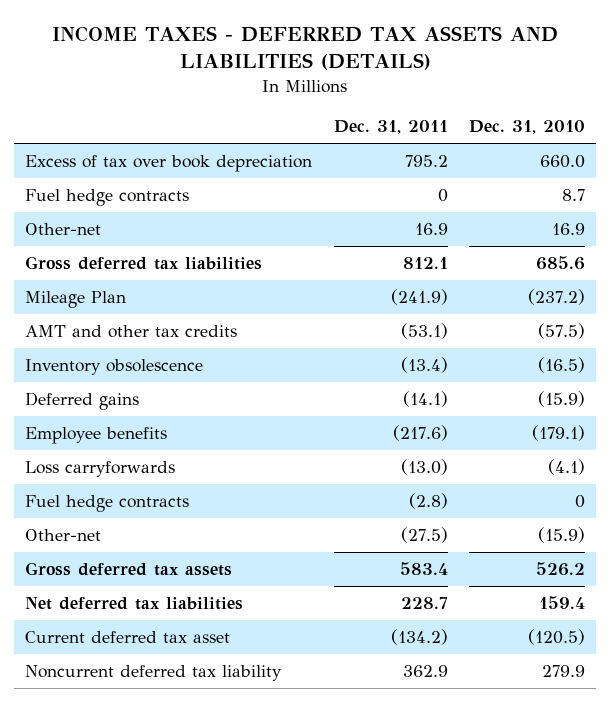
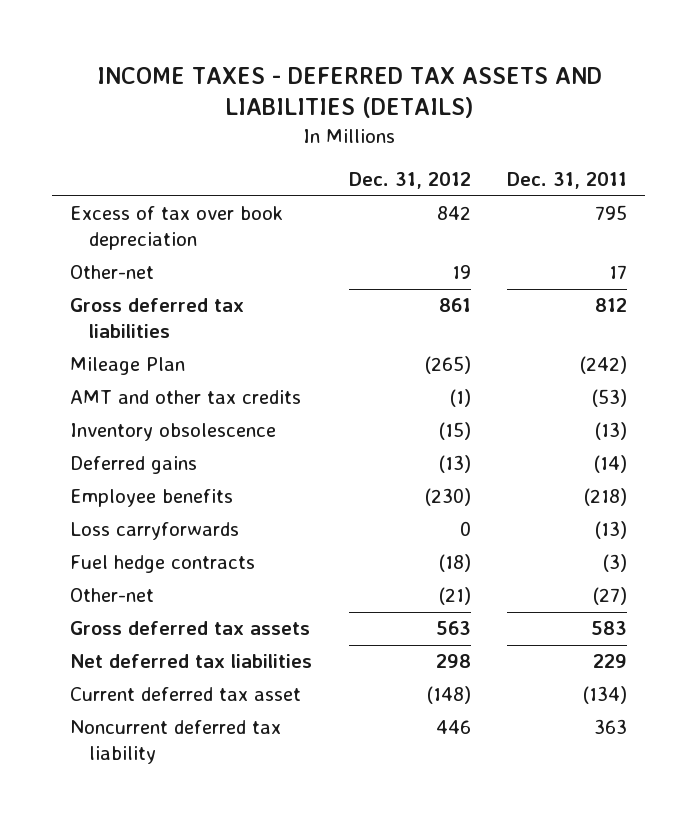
- | Dec. 31, 2011 | Dec. 31, 2010
+ | Dec. 31, 2012 | Dec. 31, 2011
- Excess of tax over book depreciation | 795.2 | 660.0
- Fuel hedge contracts | 0 | 8.7
- Other-net | 16.9 | 16.9
- Gross deferred tax liabilities | 812.1 | 685.6
- Mileage Plan | (241.9) | (237.2)
- AMT and other tax credits | (53.1) | (57.5)
- Inventory obsolescence | (13.4) | (16.5)
- Deferred gains | (14.1) | (15.9)
- Employee benefits | (217.6) | (179.1)
- Loss carryforwards | (13.0) | (4.1)
- Fuel hedge contracts | (2.8) | 0
- Other-net | (27.5) | (15.9)
- Gross deferred tax assets | 583.4 | 526.2
- Net deferred tax liabilities | 228.7 | 159.4
- Current deferred tax asset | (134.2) | (120.5)
- Noncurrent deferred tax liability | 362.9 | 279.9
+ Excess of tax over book depreciation | 842 | 795
+ Other-net | 19 | 17
+ Gross deferred tax liabilities | 861 | 812
+ Mileage Plan | (265) | (242)
+ AMT and other tax credits | (1) | (53)
+ Inventory obsolescence | (15) | (13)
+ Deferred gains | (13) | (14)
+ Employee benefits | (230) | (218)
+ Loss carryforwards | 0 | (13)
+ Fuel hedge contracts | (18) | (3)
+ Other-net | (21) | (27)
+ Gross deferred tax assets | 563 | 583
+ Net deferred tax liabilities | 298 | 229
+ Current deferred tax asset | (148) | (134)
+ Noncurrent deferred tax liability | 446 | 363

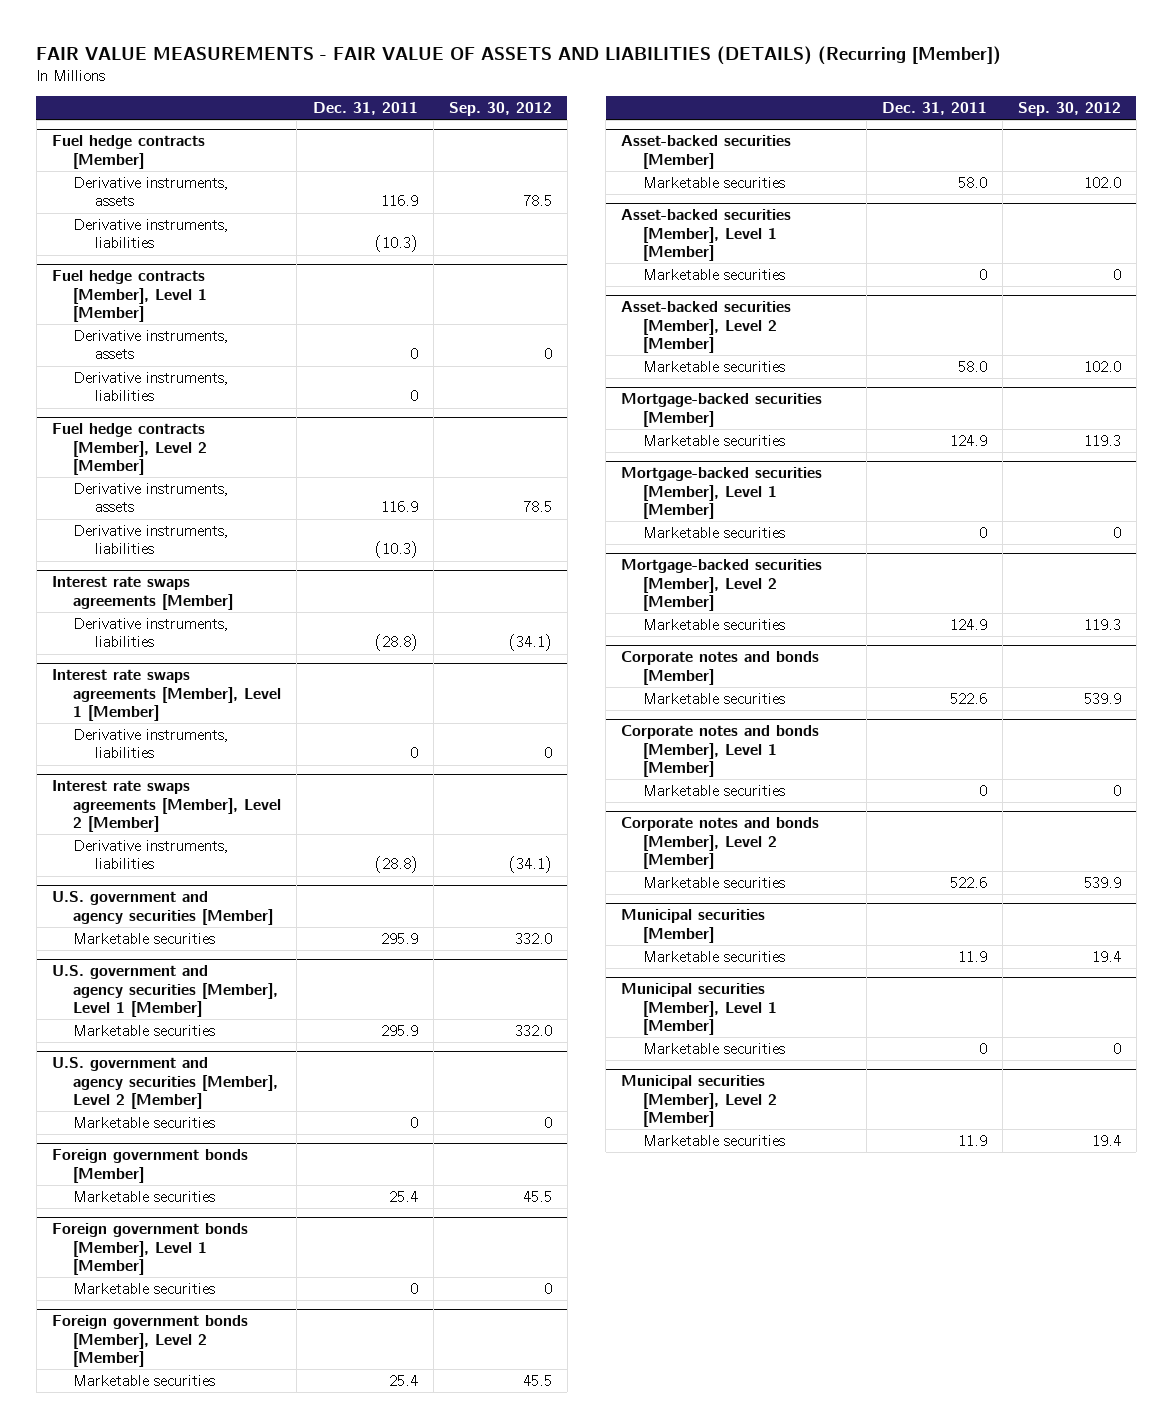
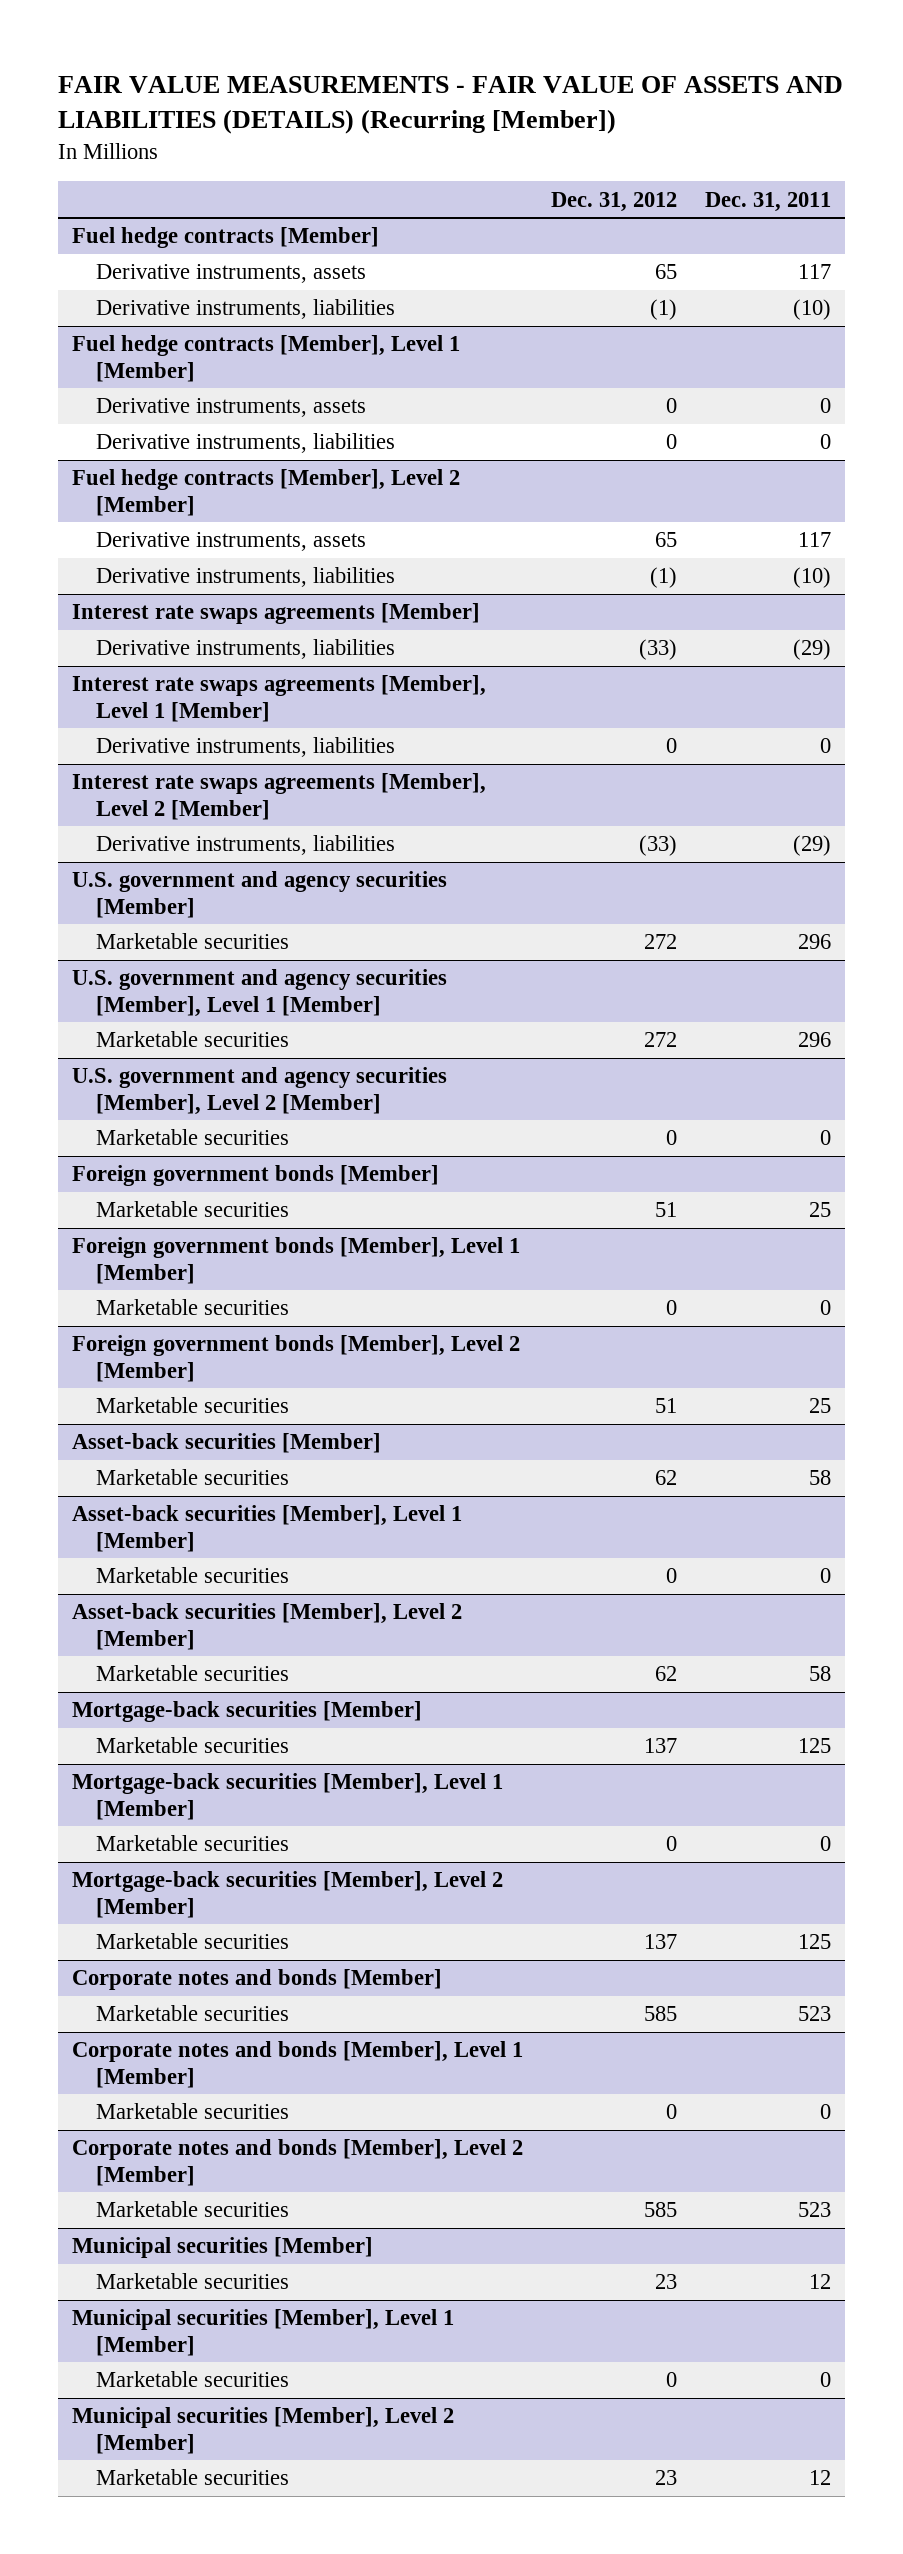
- | Dec. 31, 2011 | Sep. 30, 2012
+ | Dec. 31, 2012 | Dec. 31, 2011
@ Fuel hedge contracts [Member]
- Derivative instruments, assets | 116.9 | 78.5
- Derivative instruments, liabilities | (10.3) |
+ Derivative instruments, assets | 65 | 117
+ Derivative instruments, liabilities | (1) | (10)
@ Fuel hedge contracts [Member], Level 2 [Member]
- Derivative instruments, assets | 116.9 | 78.5
- Derivative instruments, liabilities | (10.3) |
+ Derivative instruments, assets | 65 | 117
+ Derivative instruments, liabilities | (1) | (10)
@ Interest rate swaps agreements [Member]
- Derivative instruments, liabilities | (28.8) | (34.1)
+ Derivative instruments, liabilities | (33) | (29)
@ Interest rate swaps agreements [Member], Level 2 [Member]
- Derivative instruments, liabilities | (28.8) | (34.1)
+ Derivative instruments, liabilities | (33) | (29)
@ U.S. government and agency securities [Member]
- Marketable securities | 295.9 | 332.0
+ Marketable securities | 272 | 296
@ U.S. government and agency securities [Member], Level 1 [Member]
- Marketable securities | 295.9 | 332.0
+ Marketable securities | 272 | 296
@ Foreign government bonds [Member]
- Marketable securities | 25.4 | 45.5
+ Marketable securities | 51 | 25
@ Foreign government bonds [Member], Level 2 [Member]
- Marketable securities | 25.4 | 45.5
- Asset-backed securities [Member]
- Marketable securities | 58.0 | 102.0
- Asset-backed securities [Member], Level 1 [Member]
@ Foreign government bonds [Member], Level 2 [Member]
+ Marketable securities | 51 | 25
+ Asset-back securities [Member]
+ Marketable securities | 62 | 58
+ Asset-back securities [Member], Level 1 [Member]
- Asset-backed securities [Member], Level 2 [Member]
- Marketable securities | 58.0 | 102.0
- Mortgage-backed securities [Member]
- Marketable securities | 124.9 | 119.3
- Mortgage-backed securities [Member], Level 1 [Member]
+ Asset-back securities [Member], Level 2 [Member]
+ Marketable securities | 62 | 58
+ Mortgage-back securities [Member]
+ Marketable securities | 137 | 125
+ Mortgage-back securities [Member], Level 1 [Member]
- Mortgage-backed securities [Member], Level 2 [Member]
- Marketable securities | 124.9 | 119.3
+ Mortgage-back securities [Member], Level 2 [Member]
+ Marketable securities | 137 | 125
@ Corporate notes and bonds [Member]
- Marketable securities | 522.6 | 539.9
+ Marketable securities | 585 | 523
@ Corporate notes and bonds [Member], Level 2 [Member]
- Marketable securities | 522.6 | 539.9
+ Marketable securities | 585 | 523
@ Municipal securities [Member]
- Marketable securities | 11.9 | 19.4
+ Marketable securities | 23 | 12
@ Municipal securities [Member], Level 2 [Member]
- Marketable securities | 11.9 | 19.4
+ Marketable securities | 23 | 12

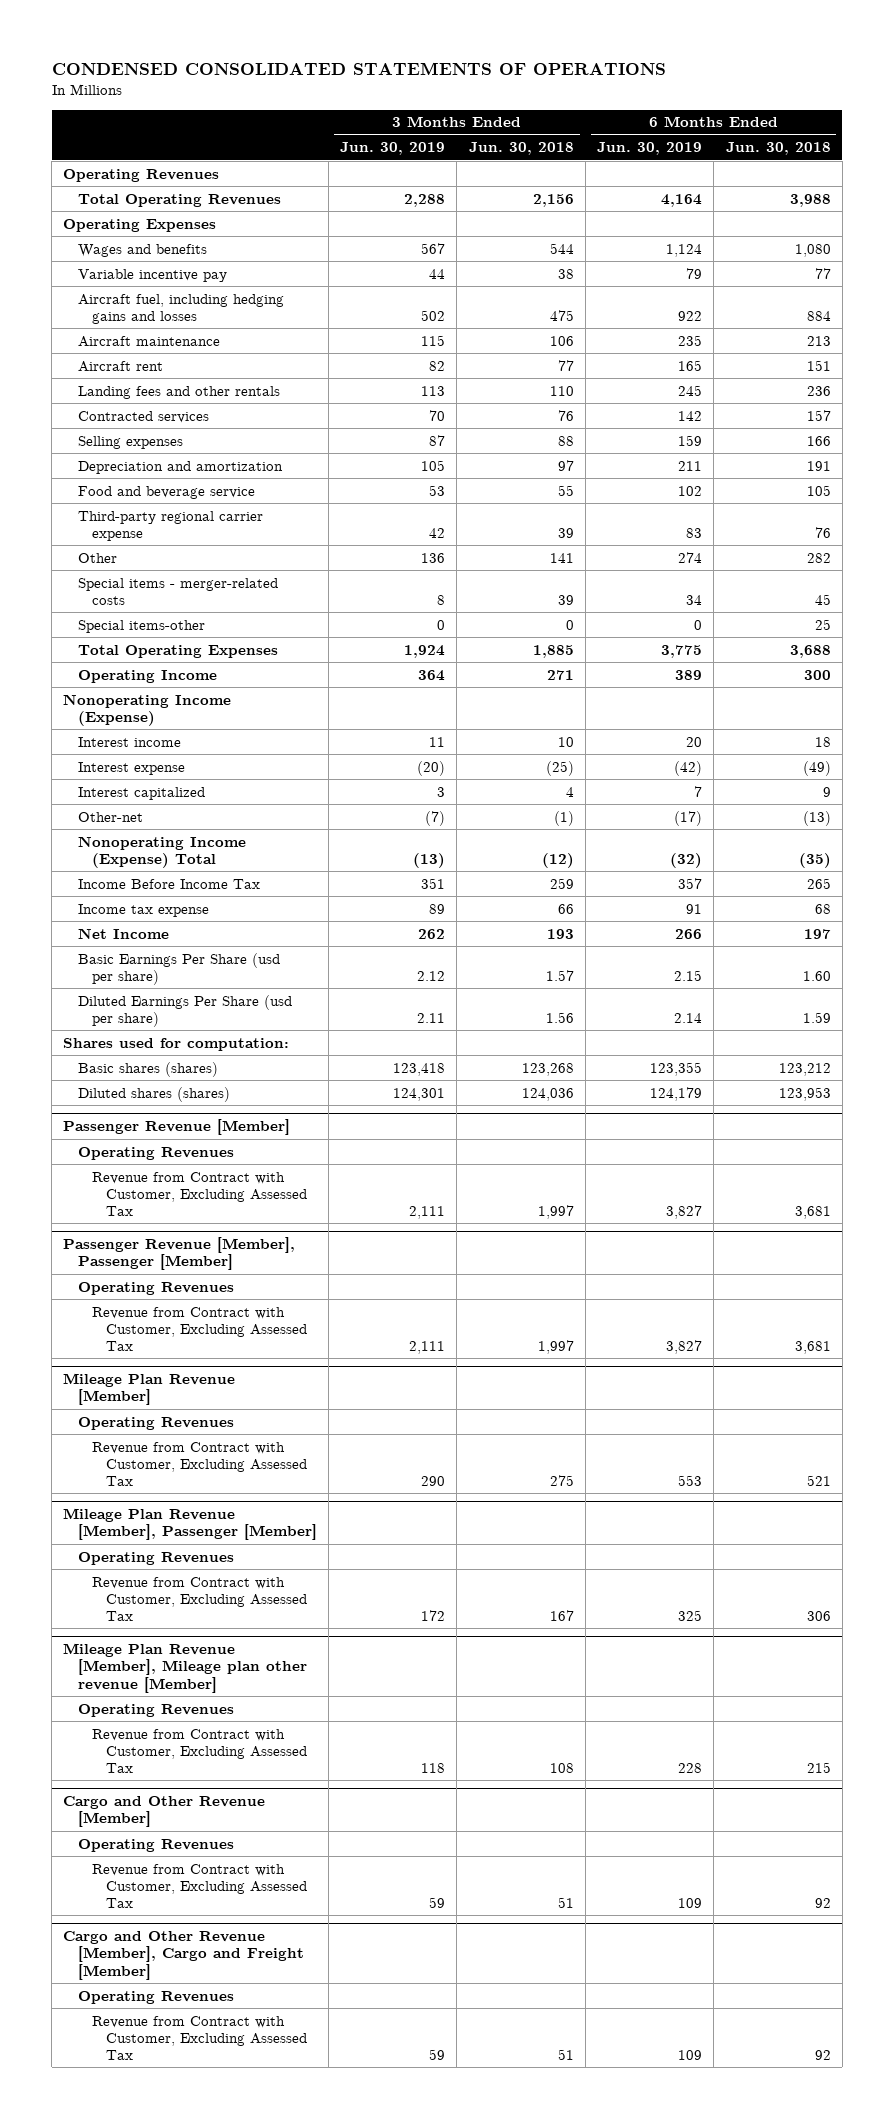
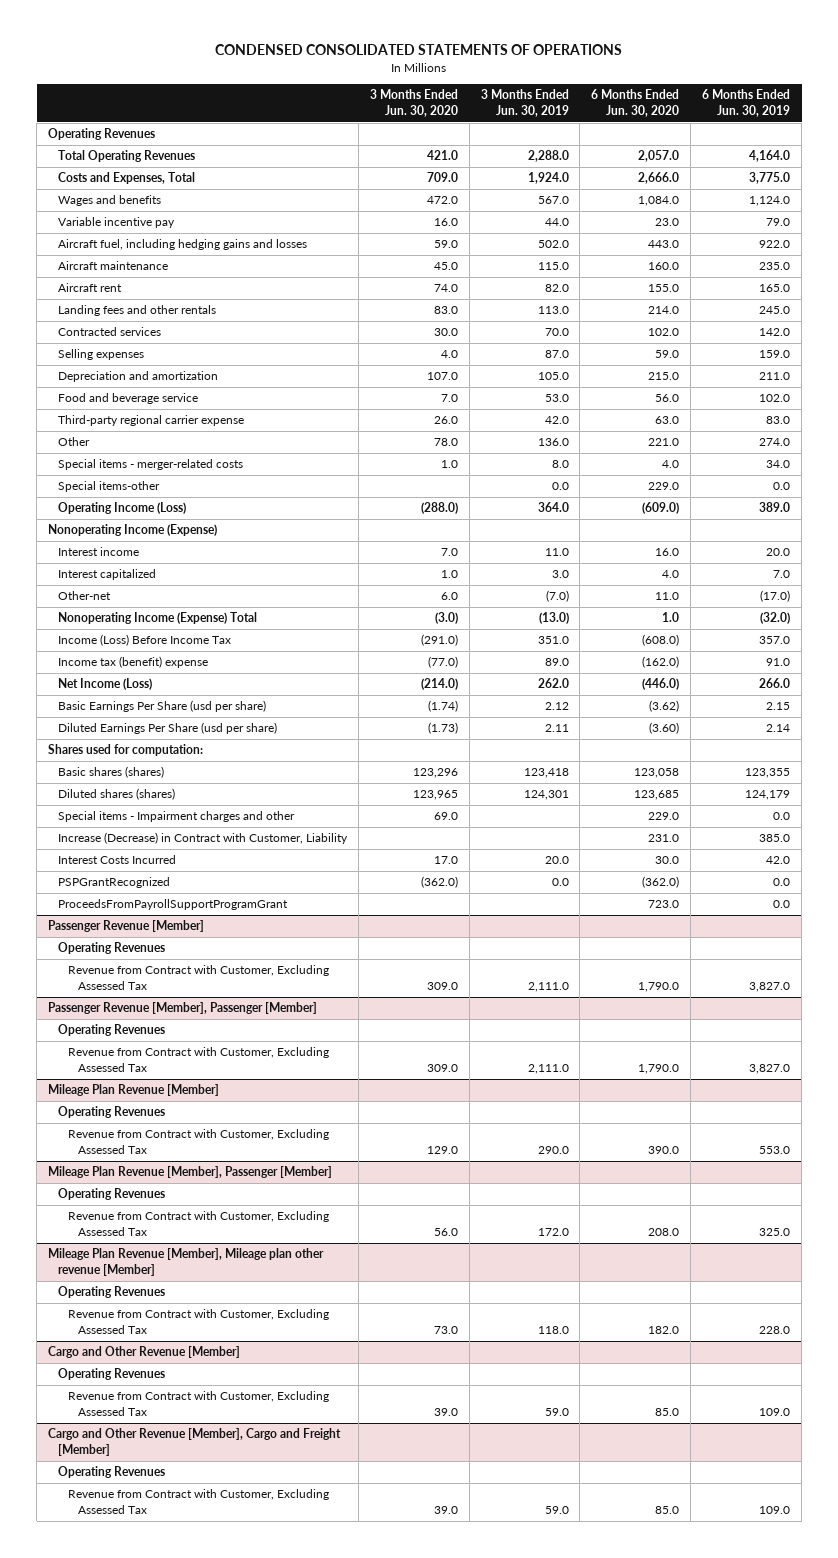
- | 3 Months Ended Jun. 30, 2019 | 3 Months Ended Jun. 30, 2018 | 6 Months Ended Jun. 30, 2019 | 6 Months Ended Jun. 30, 2018
+ | 3 Months Ended Jun. 30, 2020 | 3 Months Ended Jun. 30, 2019 | 6 Months Ended Jun. 30, 2020 | 6 Months Ended Jun. 30, 2019
- Total Operating Revenues | 2,288 | 2,156 | 4,164 | 3,988
- Operating Expenses
- Wages and benefits | 567 | 544 | 1,124 | 1,080
- Variable incentive pay | 44 | 38 | 79 | 77
- Aircraft fuel, including hedging gains and losses | 502 | 475 | 922 | 884
- Aircraft maintenance | 115 | 106 | 235 | 213
- Aircraft rent | 82 | 77 | 165 | 151
- Landing fees and other rentals | 113 | 110 | 245 | 236
- Contracted services | 70 | 76 | 142 | 157
- Selling expenses | 87 | 88 | 159 | 166
- Depreciation and amortization | 105 | 97 | 211 | 191
- Food and beverage service | 53 | 55 | 102 | 105
- Third-party regional carrier expense | 42 | 39 | 83 | 76
- Other | 136 | 141 | 274 | 282
- Special items - merger-related costs | 8 | 39 | 34 | 45
- Special items-other | 0 | 0 | 0 | 25
- Total Operating Expenses | 1,924 | 1,885 | 3,775 | 3,688
- Operating Income | 364 | 271 | 389 | 300
+ Total Operating Revenues | 421.0 | 2,288.0 | 2,057.0 | 4,164.0
+ Costs and Expenses, Total | 709.0 | 1,924.0 | 2,666.0 | 3,775.0
+ Wages and benefits | 472.0 | 567.0 | 1,084.0 | 1,124.0
+ Variable incentive pay | 16.0 | 44.0 | 23.0 | 79.0
+ Aircraft fuel, including hedging gains and losses | 59.0 | 502.0 | 443.0 | 922.0
+ Aircraft maintenance | 45.0 | 115.0 | 160.0 | 235.0
+ Aircraft rent | 74.0 | 82.0 | 155.0 | 165.0
+ Landing fees and other rentals | 83.0 | 113.0 | 214.0 | 245.0
+ Contracted services | 30.0 | 70.0 | 102.0 | 142.0
+ Selling expenses | 4.0 | 87.0 | 59.0 | 159.0
+ Depreciation and amortization | 107.0 | 105.0 | 215.0 | 211.0
+ Food and beverage service | 7.0 | 53.0 | 56.0 | 102.0
+ Third-party regional carrier expense | 26.0 | 42.0 | 63.0 | 83.0
+ Other | 78.0 | 136.0 | 221.0 | 274.0
+ Special items - merger-related costs | 1.0 | 8.0 | 4.0 | 34.0
+ Special items-other | | 0.0 | 229.0 | 0.0
+ Operating Income (Loss) | (288.0) | 364.0 | (609.0) | 389.0
- Interest income | 11 | 10 | 20 | 18
- Interest expense | (20) | (25) | (42) | (49)
- Interest capitalized | 3 | 4 | 7 | 9
- Other-net | (7) | (1) | (17) | (13)
- Nonoperating Income (Expense) Total | (13) | (12) | (32) | (35)
- Income Before Income Tax | 351 | 259 | 357 | 265
- Income tax expense | 89 | 66 | 91 | 68
- Net Income | 262 | 193 | 266 | 197
+ Interest income | 7.0 | 11.0 | 16.0 | 20.0
+ Interest capitalized | 1.0 | 3.0 | 4.0 | 7.0
+ Other-net | 6.0 | (7.0) | 11.0 | (17.0)
+ Nonoperating Income (Expense) Total | (3.0) | (13.0) | 1.0 | (32.0)
+ Income (Loss) Before Income Tax | (291.0) | 351.0 | (608.0) | 357.0
+ Income tax (benefit) expense | (77.0) | 89.0 | (162.0) | 91.0
+ Net Income (Loss) | (214.0) | 262.0 | (446.0) | 266.0
+ Special items - Impairment charges and other | 69.0 | | 229.0 | 0.0
+ Increase (Decrease) in Contract with Customer, Liability | | | 231.0 | 385.0
+ Interest Costs Incurred | 17.0 | 20.0 | 30.0 | 42.0
+ PSPGrantRecognized | (362.0) | 0.0 | (362.0) | 0.0
+ ProceedsFromPayrollSupportProgramGrant | | | 723.0 | 0.0
@ Passenger Revenue [Member]
- Revenue from Contract with Customer, Excluding Assessed Tax | 2,111 | 1,997 | 3,827 | 3,681
+ Revenue from Contract with Customer, Excluding Assessed Tax | 309.0 | 2,111.0 | 1,790.0 | 3,827.0
@ Passenger Revenue [Member], Passenger [Member]
- Revenue from Contract with Customer, Excluding Assessed Tax | 2,111 | 1,997 | 3,827 | 3,681
+ Revenue from Contract with Customer, Excluding Assessed Tax | 309.0 | 2,111.0 | 1,790.0 | 3,827.0
@ Mileage Plan Revenue [Member]
- Revenue from Contract with Customer, Excluding Assessed Tax | 290 | 275 | 553 | 521
+ Revenue from Contract with Customer, Excluding Assessed Tax | 129.0 | 290.0 | 390.0 | 553.0
@ Mileage Plan Revenue [Member], Passenger [Member]
- Revenue from Contract with Customer, Excluding Assessed Tax | 172 | 167 | 325 | 306
+ Revenue from Contract with Customer, Excluding Assessed Tax | 56.0 | 172.0 | 208.0 | 325.0
@ Mileage Plan Revenue [Member], Mileage plan other revenue [Member]
- Revenue from Contract with Customer, Excluding Assessed Tax | 118 | 108 | 228 | 215
+ Revenue from Contract with Customer, Excluding Assessed Tax | 73.0 | 118.0 | 182.0 | 228.0
@ Cargo and Other Revenue [Member]
- Revenue from Contract with Customer, Excluding Assessed Tax | 59 | 51 | 109 | 92
+ Revenue from Contract with Customer, Excluding Assessed Tax | 39.0 | 59.0 | 85.0 | 109.0
@ Cargo and Other Revenue [Member], Cargo and Freight [Member]
- Revenue from Contract with Customer, Excluding Assessed Tax | 59 | 51 | 109 | 92
+ Revenue from Contract with Customer, Excluding Assessed Tax | 39.0 | 59.0 | 85.0 | 109.0

